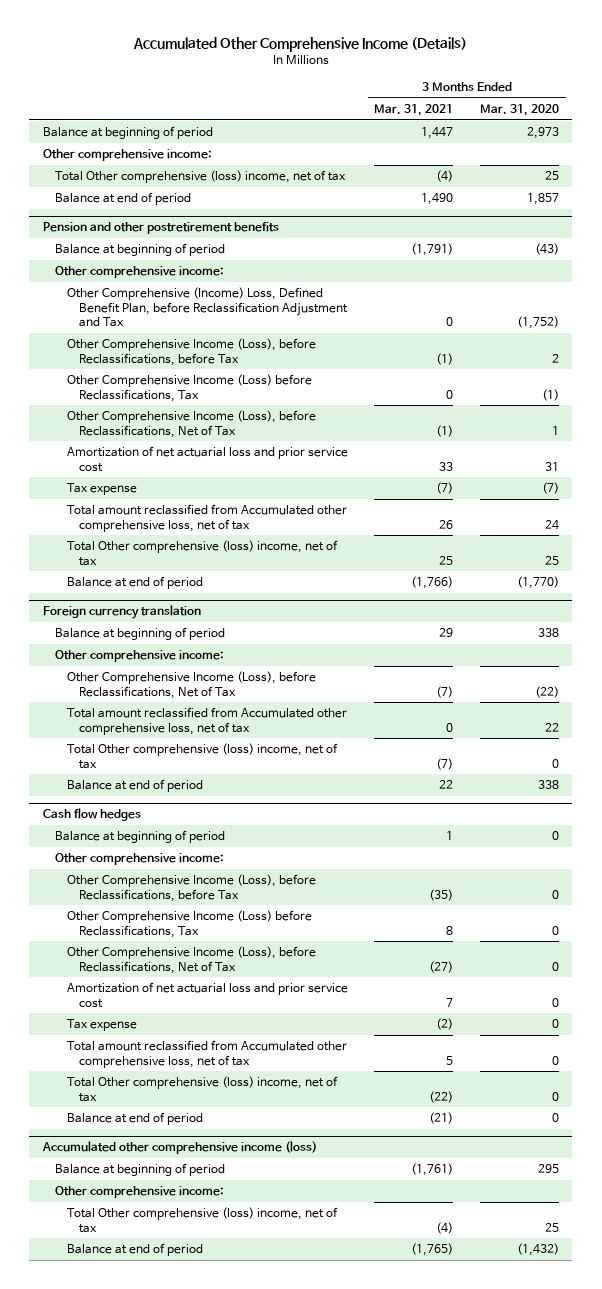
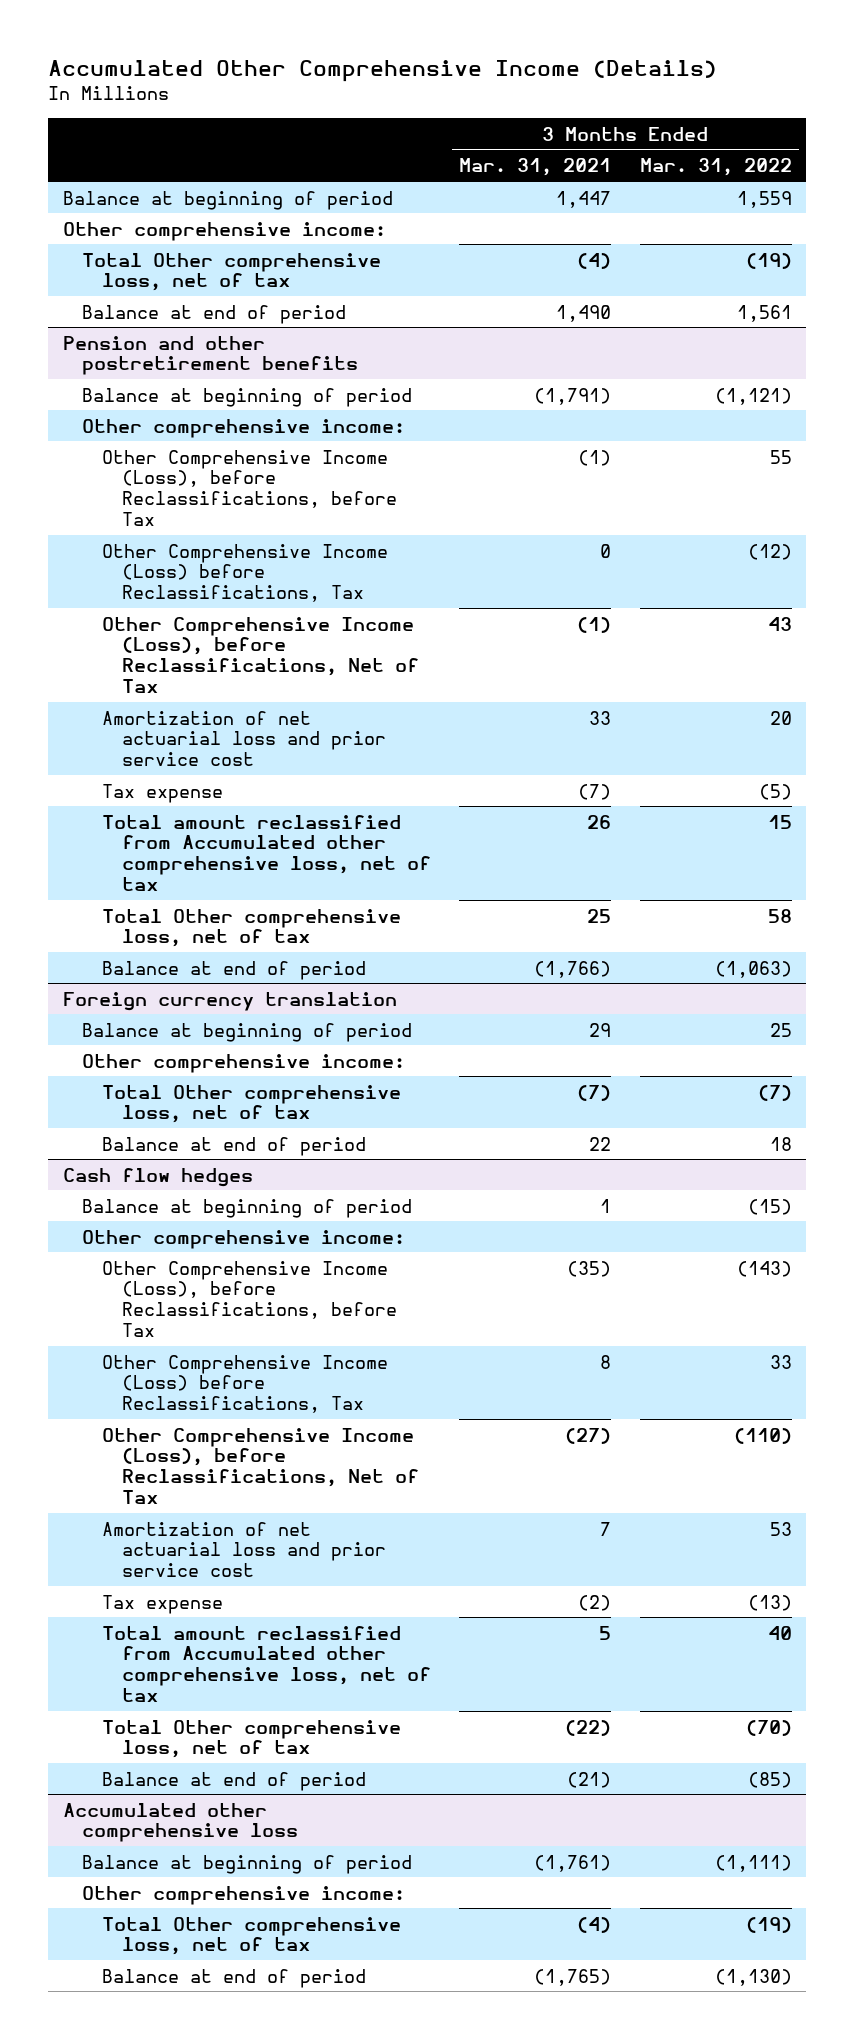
- | 3 Months Ended Mar. 31, 2021 | 3 Months Ended Mar. 31, 2020
+ | 3 Months Ended Mar. 31, 2021 | 3 Months Ended Mar. 31, 2022
- Total Other comprehensive (loss) income, net of tax | (4) | 25
+ Total Other comprehensive loss, net of tax | (4) | (19)
@ Pension and other postretirement benefits
- Other Comprehensive (Income) Loss, Defined Benefit Plan, before Reclassification Adjustment and Tax | 0 | (1,752)
- Total Other comprehensive (loss) income, net of tax | 25 | 25
+ Total Other comprehensive loss, net of tax | 25 | 58
@ Foreign currency translation
- Other Comprehensive Income (Loss), before Reclassifications, Net of Tax | (7) | (22)
- Total amount reclassified from Accumulated other comprehensive loss, net of tax | 0 | 22
- Total Other comprehensive (loss) income, net of tax | (7) | 0
+ Total Other comprehensive loss, net of tax | (7) | (7)
@ Cash flow hedges
- Total Other comprehensive (loss) income, net of tax | (22) | 0
+ Total Other comprehensive loss, net of tax | (22) | (70)
- Accumulated other comprehensive income (loss)
+ Accumulated other comprehensive loss
- Total Other comprehensive (loss) income, net of tax | (4) | 25
+ Total Other comprehensive loss, net of tax | (4) | (19)

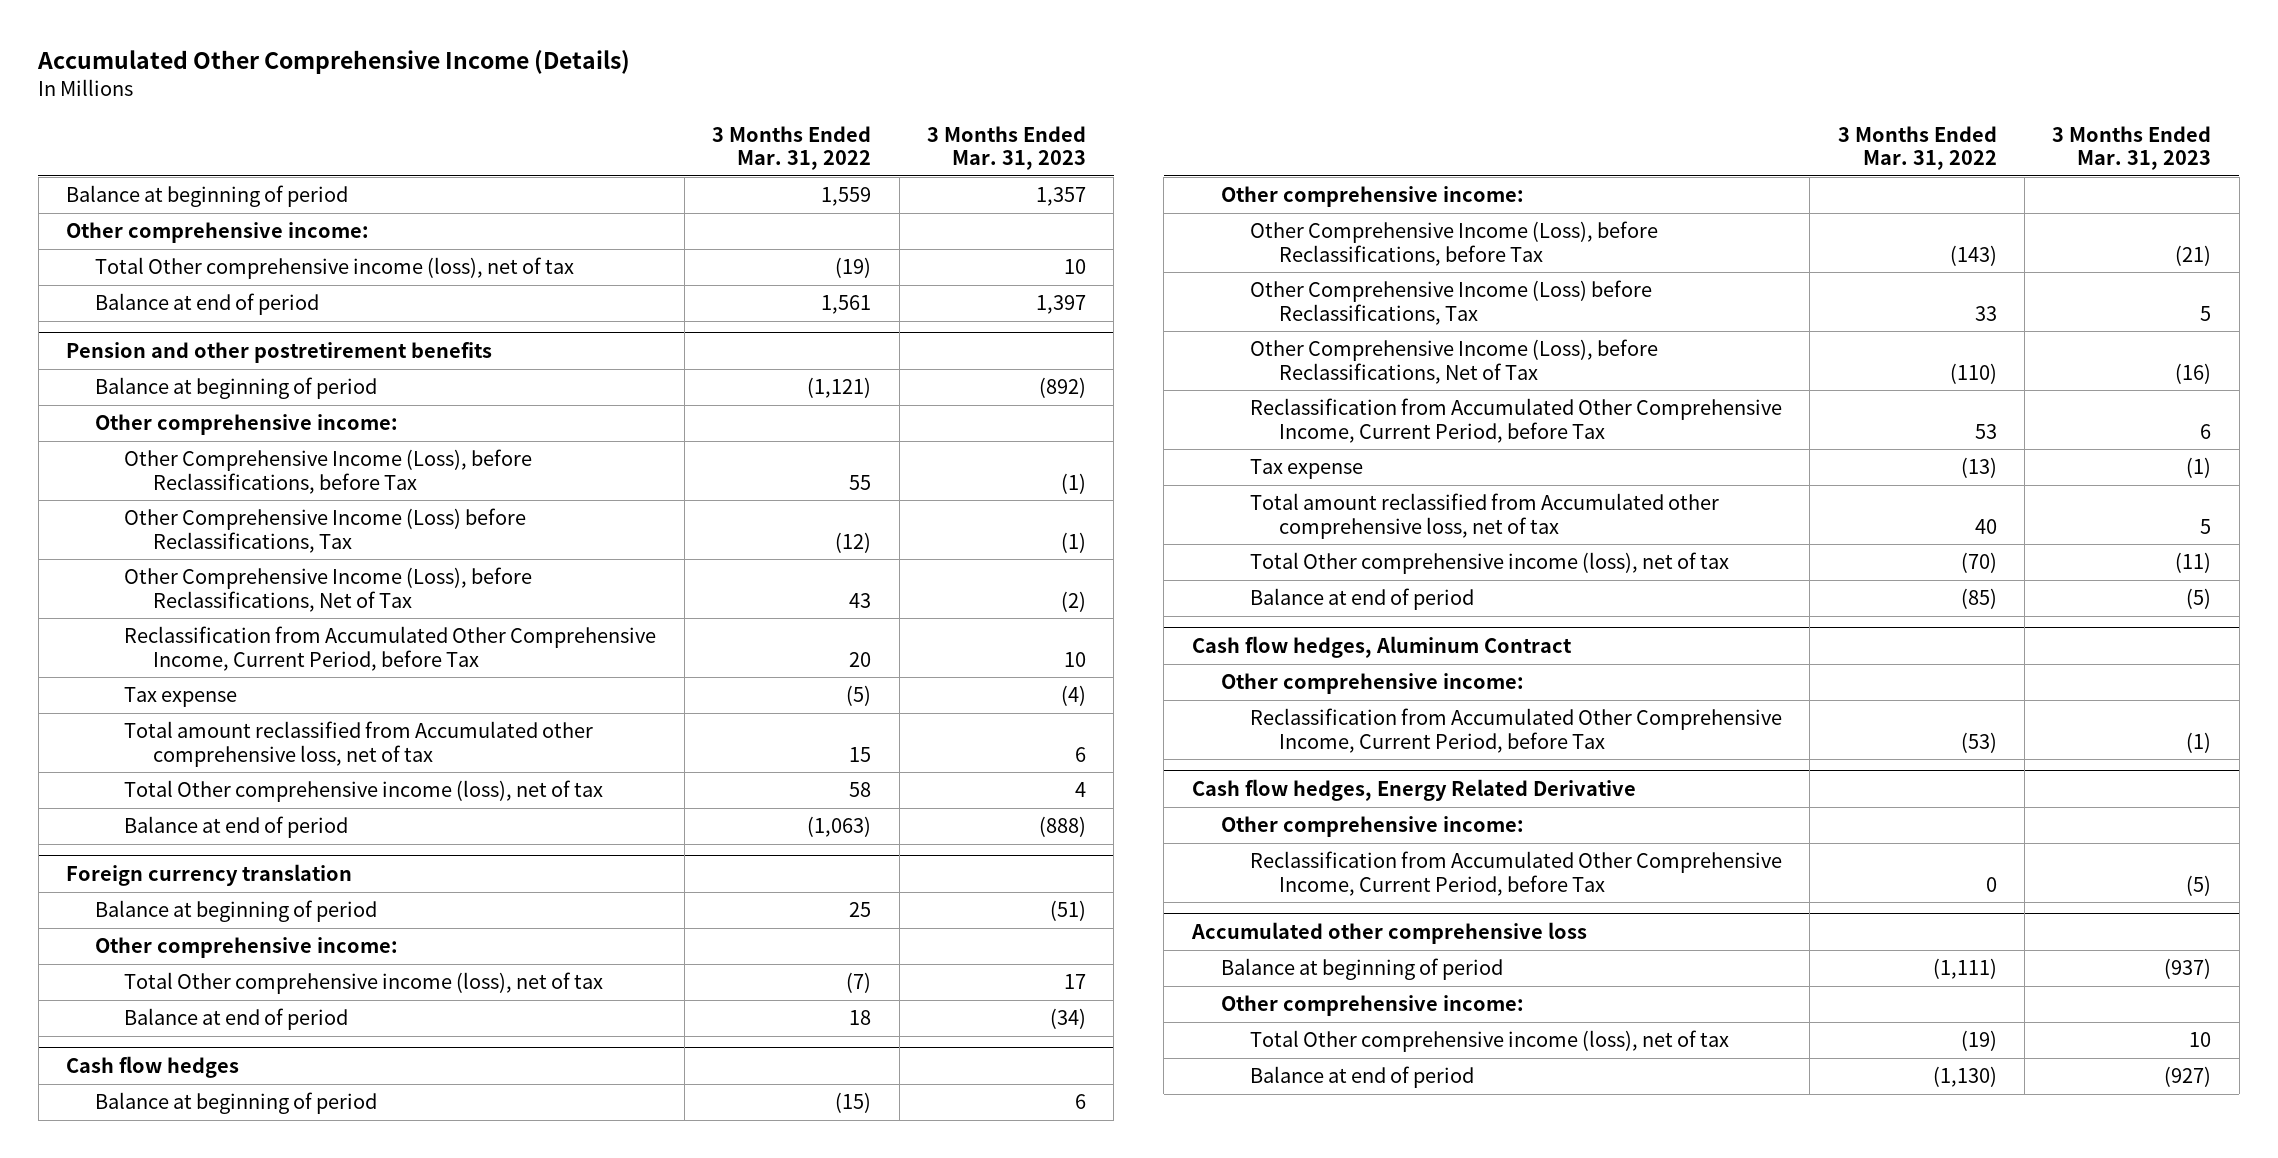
- | 3 Months Ended Mar. 31, 2021 | 3 Months Ended Mar. 31, 2022
+ | 3 Months Ended Mar. 31, 2022 | 3 Months Ended Mar. 31, 2023
- Total Other comprehensive loss, net of tax | (4) | (19)
+ Total Other comprehensive income (loss), net of tax | (19) | 10
@ Pension and other postretirement benefits
- Amortization of net actuarial loss and prior service cost | 33 | 20
+ Reclassification from Accumulated Other Comprehensive Income, Current Period, before Tax | 20 | 10
- Total Other comprehensive loss, net of tax | 25 | 58
+ Total Other comprehensive income (loss), net of tax | 58 | 4
@ Foreign currency translation
- Total Other comprehensive loss, net of tax | (7) | (7)
+ Total Other comprehensive income (loss), net of tax | (7) | 17
@ Cash flow hedges
- Amortization of net actuarial loss and prior service cost | 7 | 53
+ Reclassification from Accumulated Other Comprehensive Income, Current Period, before Tax | 53 | 6
- Total Other comprehensive loss, net of tax | (22) | (70)
+ Total Other comprehensive income (loss), net of tax | (70) | (11)
+ Cash flow hedges, Aluminum Contract
+ Other comprehensive income:
+ Reclassification from Accumulated Other Comprehensive Income, Current Period, before Tax | (53) | (1)
+ Cash flow hedges, Energy Related Derivative
+ Other comprehensive income:
+ Reclassification from Accumulated Other Comprehensive Income, Current Period, before Tax | 0 | (5)
@ Accumulated other comprehensive loss
- Total Other comprehensive loss, net of tax | (4) | (19)
+ Total Other comprehensive income (loss), net of tax | (19) | 10

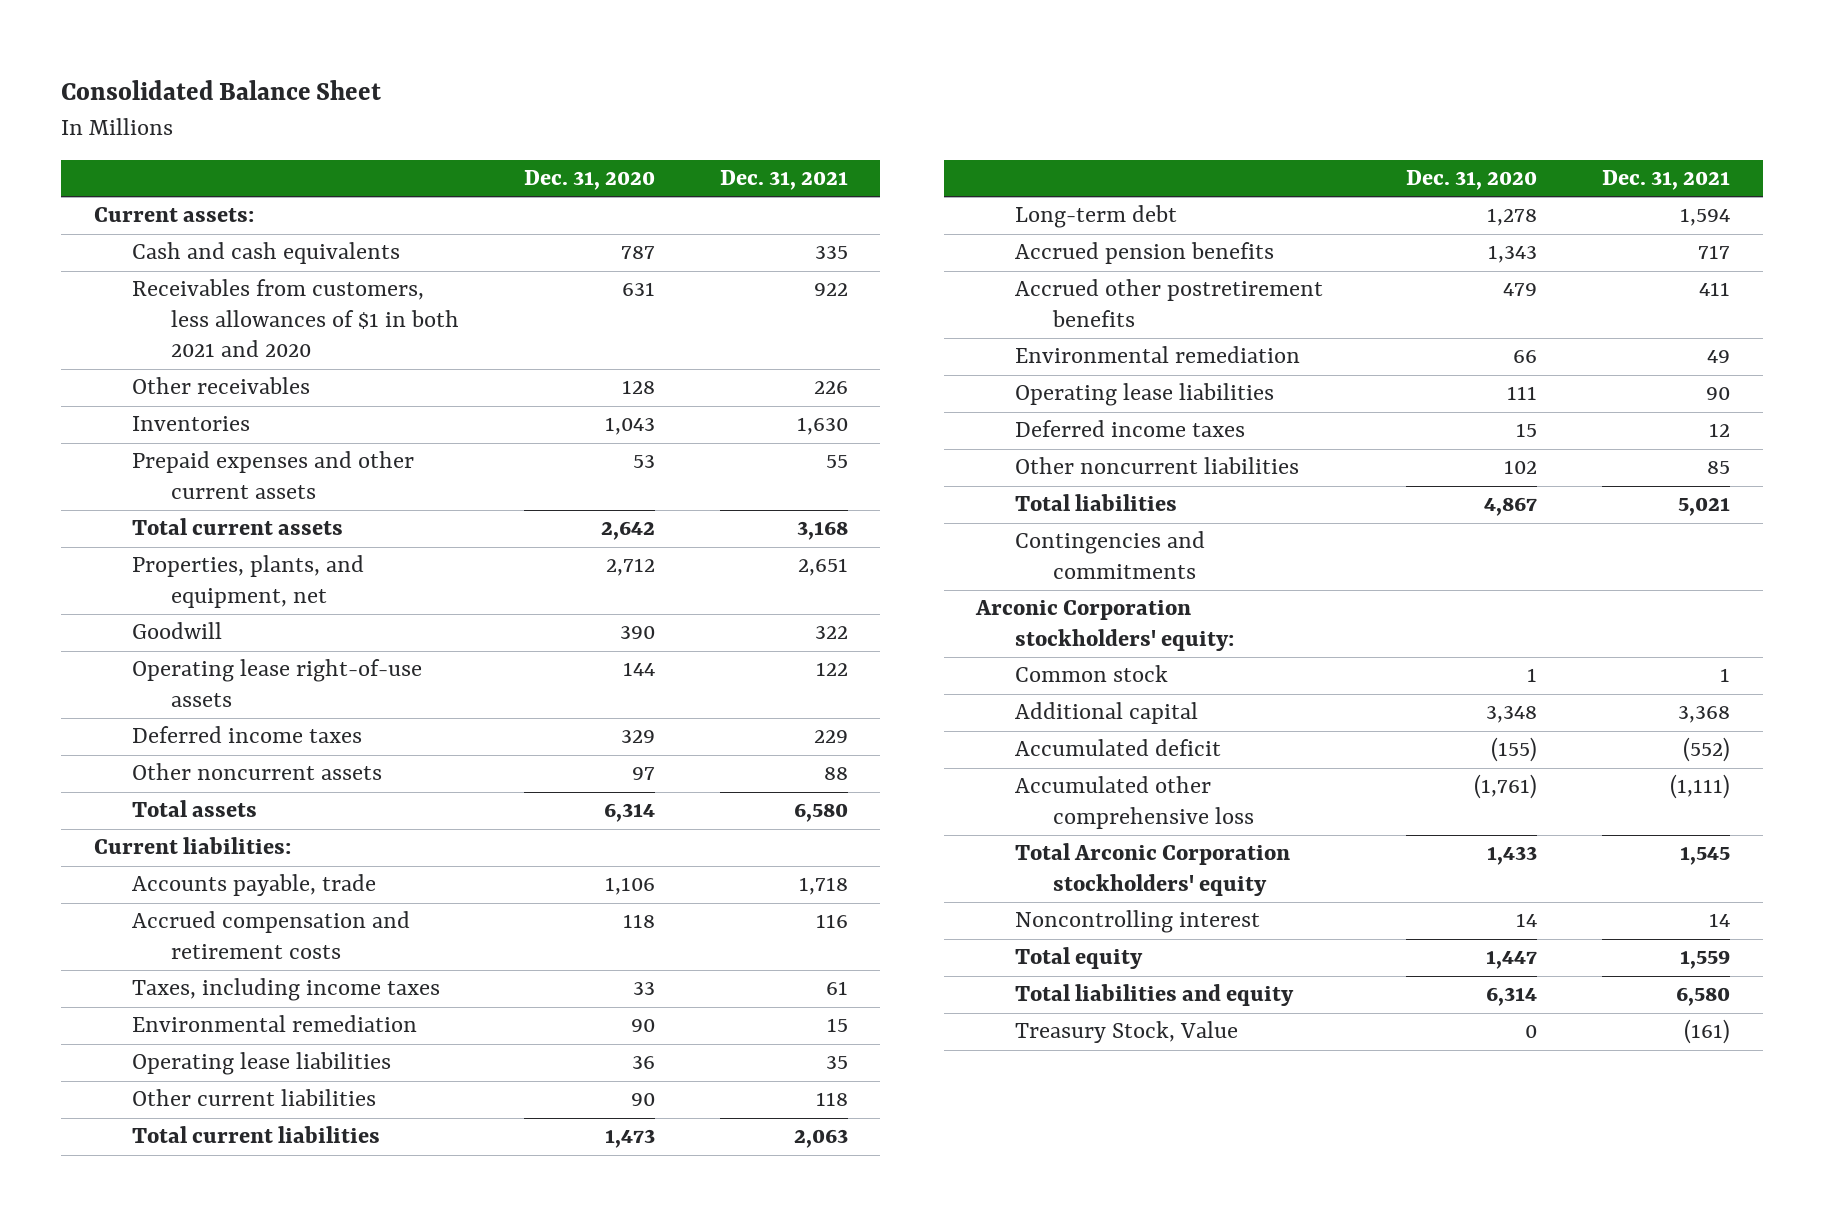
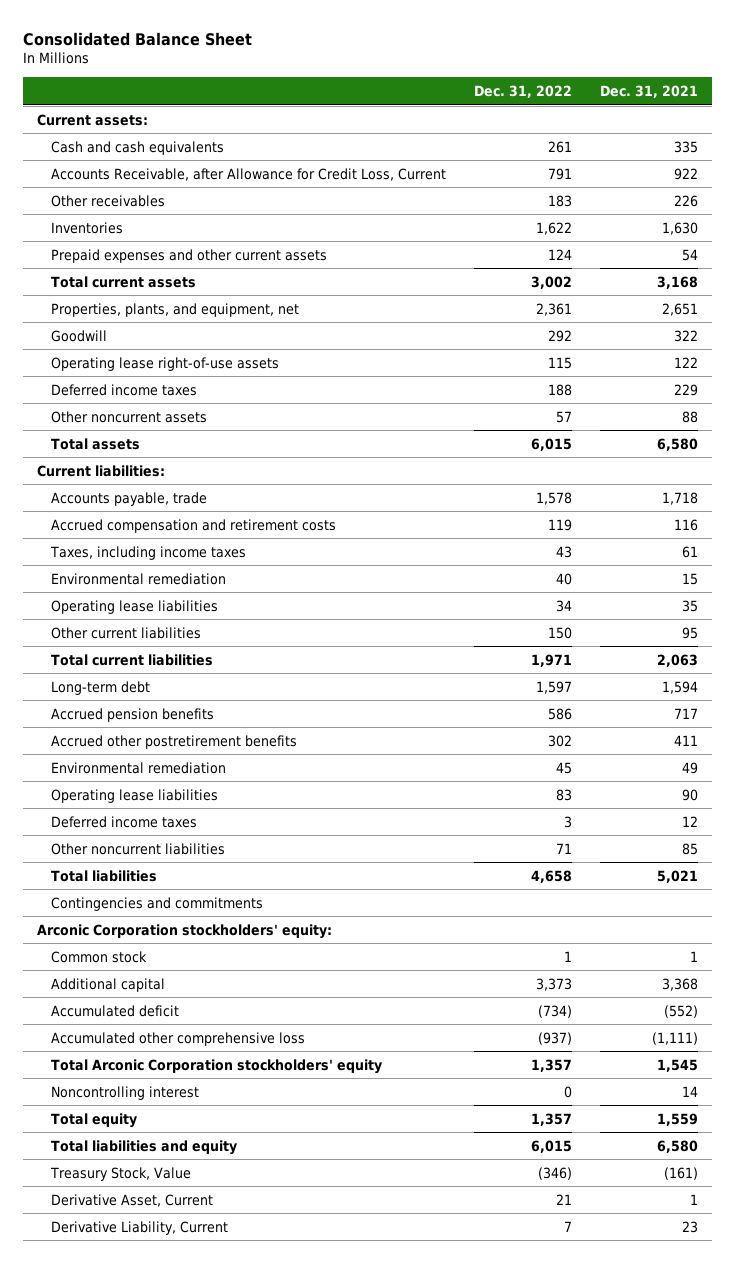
- | Dec. 31, 2020 | Dec. 31, 2021
+ | Dec. 31, 2022 | Dec. 31, 2021
- Receivables from customers, less allowances of $1 in both 2021 and 2020 | 631 | 922
+ Accounts Receivable, after Allowance for Credit Loss, Current | 791 | 922
- Prepaid expenses and other current assets | 53 | 55
+ Prepaid expenses and other current assets | 124 | 54
- Other current liabilities | 90 | 118
+ Other current liabilities | 150 | 95
+ Derivative Asset, Current | 21 | 1
+ Derivative Liability, Current | 7 | 23

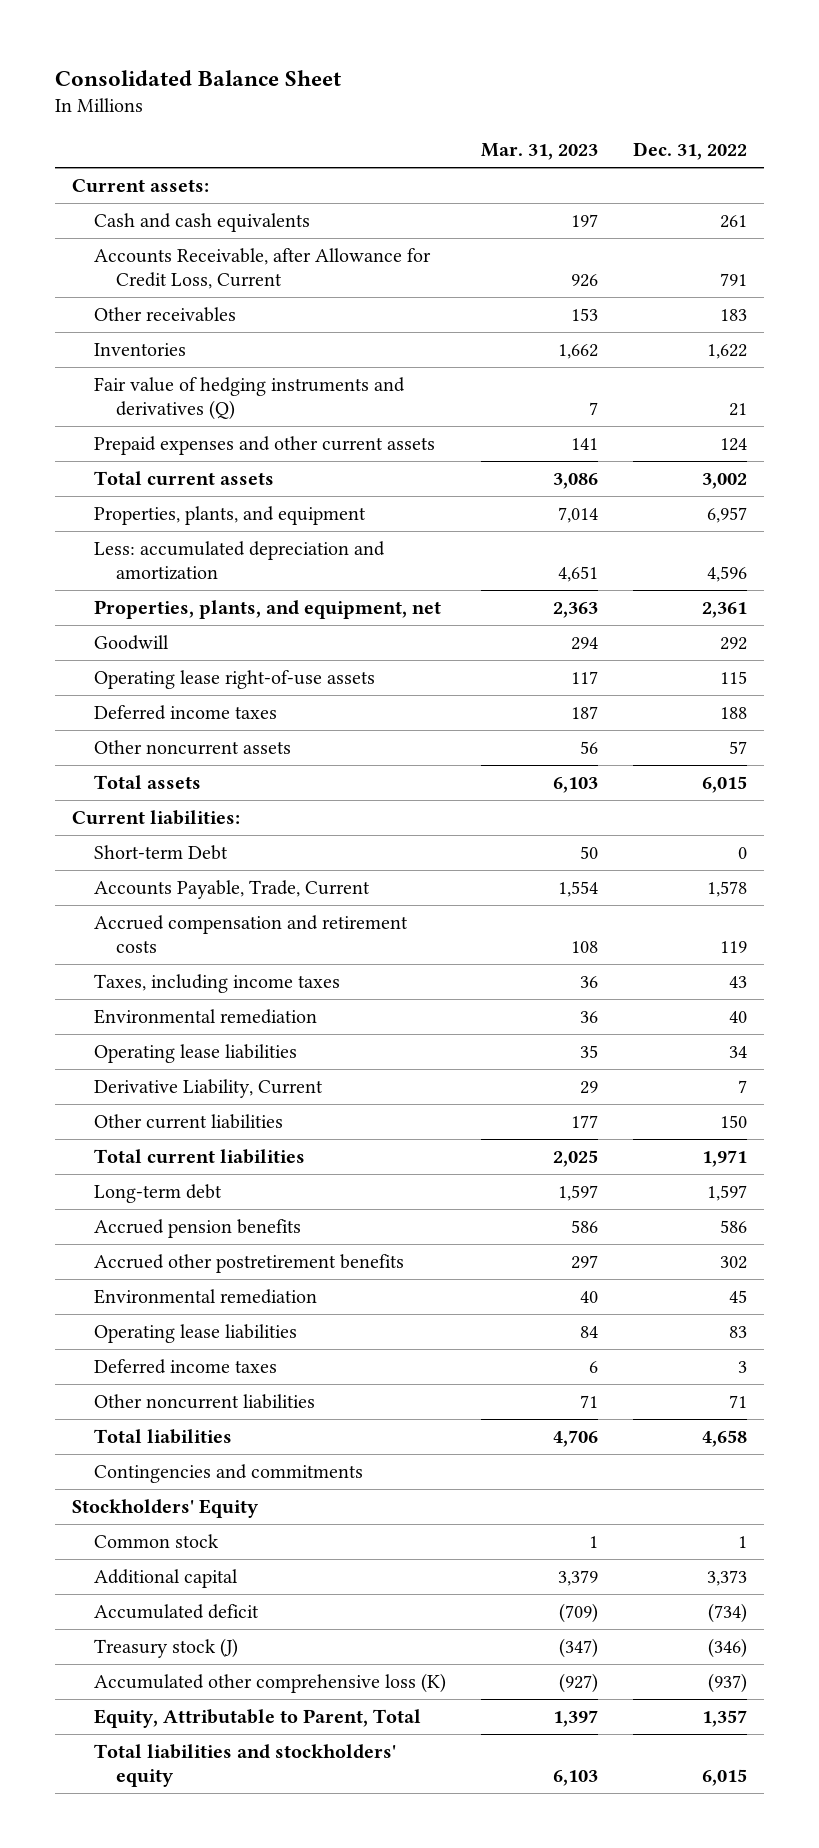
- | Dec. 31, 2022 | Dec. 31, 2021
+ | Mar. 31, 2023 | Dec. 31, 2022
+ Fair value of hedging instruments and derivatives (Q) | 7 | 21
+ Properties, plants, and equipment | 7,014 | 6,957
+ Less: accumulated depreciation and amortization | 4,651 | 4,596
- Accounts payable, trade | 1,578 | 1,718
+ Short-term Debt | 50 | 0
+ Accounts Payable, Trade, Current | 1,554 | 1,578
moved up: Derivative Liability, Current | 29 | 7
- Arconic Corporation stockholders' equity:
+ Stockholders' Equity
- Accumulated other comprehensive loss | (937) | (1,111)
- Total Arconic Corporation stockholders' equity | 1,357 | 1,545
- Noncontrolling interest | 0 | 14
- Total equity | 1,357 | 1,559
- Total liabilities and equity | 6,015 | 6,580
- Treasury Stock, Value | (346) | (161)
- Derivative Asset, Current | 21 | 1
+ Treasury stock (J) | (347) | (346)
+ Accumulated other comprehensive loss (K) | (927) | (937)
+ Equity, Attributable to Parent, Total | 1,397 | 1,357
+ Total liabilities and stockholders' equity | 6,103 | 6,015

